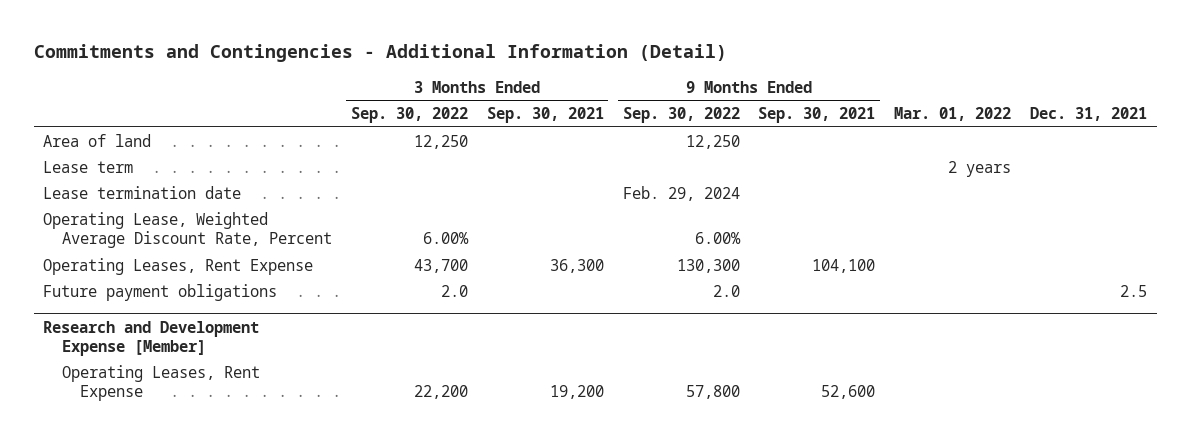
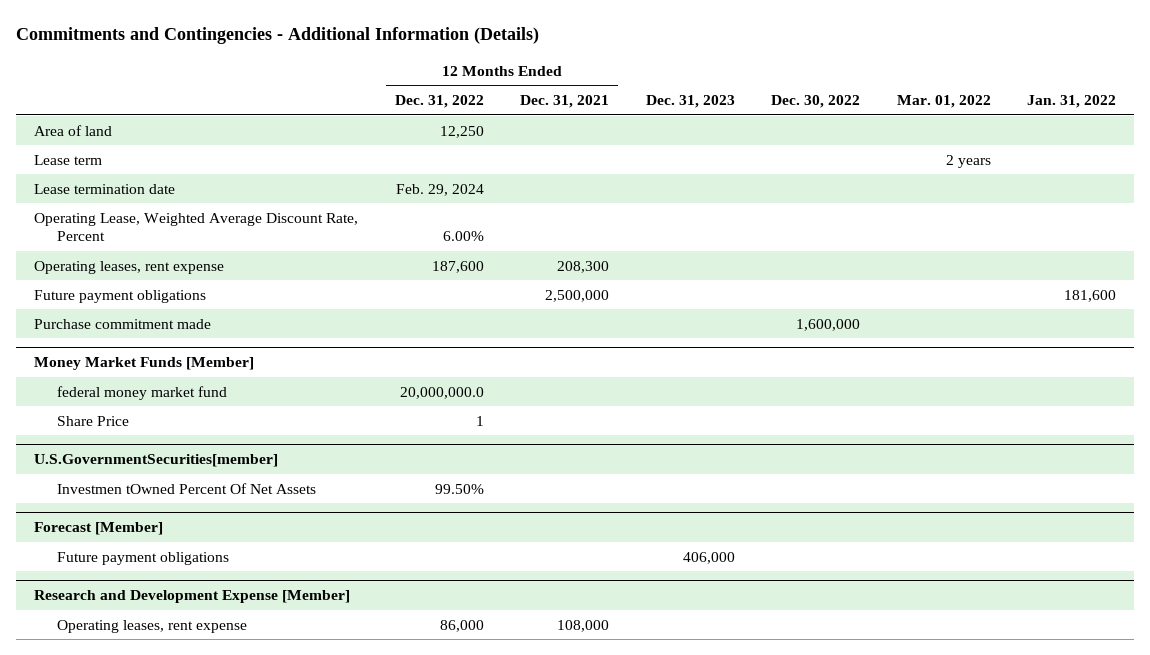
- Commitments and Contingencies - Additional Information (Detail)
+ Commitments and Contingencies - Additional Information (Details)
- | 3 Months Ended Sep. 30, 2022 | 3 Months Ended Sep. 30, 2021 | 9 Months Ended Sep. 30, 2022 | 9 Months Ended Sep. 30, 2021 | Mar. 01, 2022 | Dec. 31, 2021
+ | 12 Months Ended Dec. 31, 2022 | 12 Months Ended Dec. 31, 2021 | Dec. 31, 2023 | Dec. 30, 2022 | Mar. 01, 2022 | Jan. 31, 2022
- Operating Leases, Rent Expense | 43,700 | 36,300 | 130,300 | 104,100 | |
+ Operating leases, rent expense | 187,600 | 208,300 | | | |
+ Purchase commitment made | | | | 1,600,000 | |
+ Money Market Funds [Member]
+ federal money market fund | 20,000,000.0 | | | | |
+ Share Price | 1 | | | | |
+ U.S.GovernmentSecurities[member]
+ Investmen tOwned Percent Of Net Assets | 99.50% | | | | |
+ Forecast [Member]
+ Future payment obligations | | | 406,000 | | |
@ Research and Development Expense [Member]
- Operating Leases, Rent Expense | 22,200 | 19,200 | 57,800 | 52,600 | |
+ Operating leases, rent expense | 86,000 | 108,000 | | | |

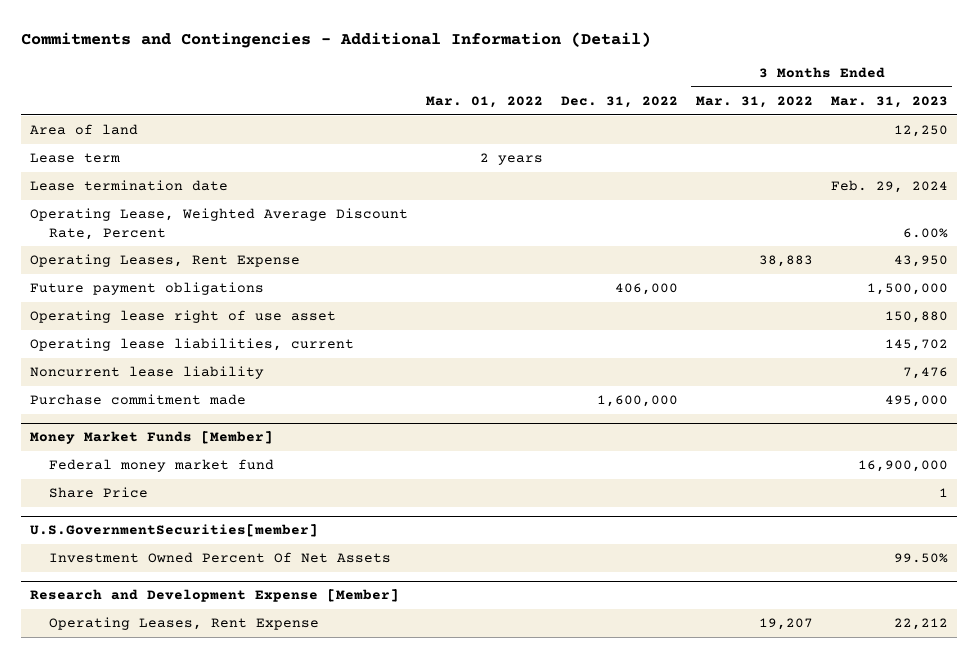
- Commitments and Contingencies - Additional Information (Details)
+ Commitments and Contingencies - Additional Information (Detail)
- | 12 Months Ended Dec. 31, 2022 | 12 Months Ended Dec. 31, 2021 | Dec. 31, 2023 | Dec. 30, 2022 | Mar. 01, 2022 | Jan. 31, 2022
+ | Mar. 01, 2022 | Dec. 31, 2022 | 3 Months Ended Mar. 31, 2022 | 3 Months Ended Mar. 31, 2023
- Operating leases, rent expense | 187,600 | 208,300 | | | |
+ Operating Leases, Rent Expense | | | 38,883 | 43,950
+ Operating lease right of use asset | | | | 150,880
+ Operating lease liabilities, current | | | | 145,702
+ Noncurrent lease liability | | | | 7,476
@ Money Market Funds [Member]
- federal money market fund | 20,000,000.0 | | | | |
+ Federal money market fund | | | | 16,900,000
@ U.S.GovernmentSecurities[member]
- Investmen tOwned Percent Of Net Assets | 99.50% | | | | |
- Forecast [Member]
- Future payment obligations | | | 406,000 | | |
@ U.S.GovernmentSecurities[member]
+ Investment Owned Percent Of Net Assets | | | | 99.50%
@ Research and Development Expense [Member]
- Operating leases, rent expense | 86,000 | 108,000 | | | |
+ Operating Leases, Rent Expense | | | 19,207 | 22,212

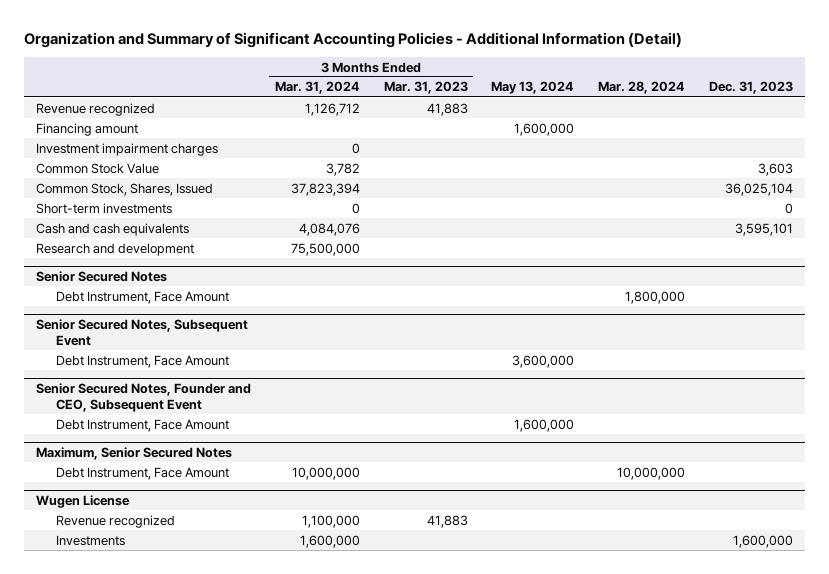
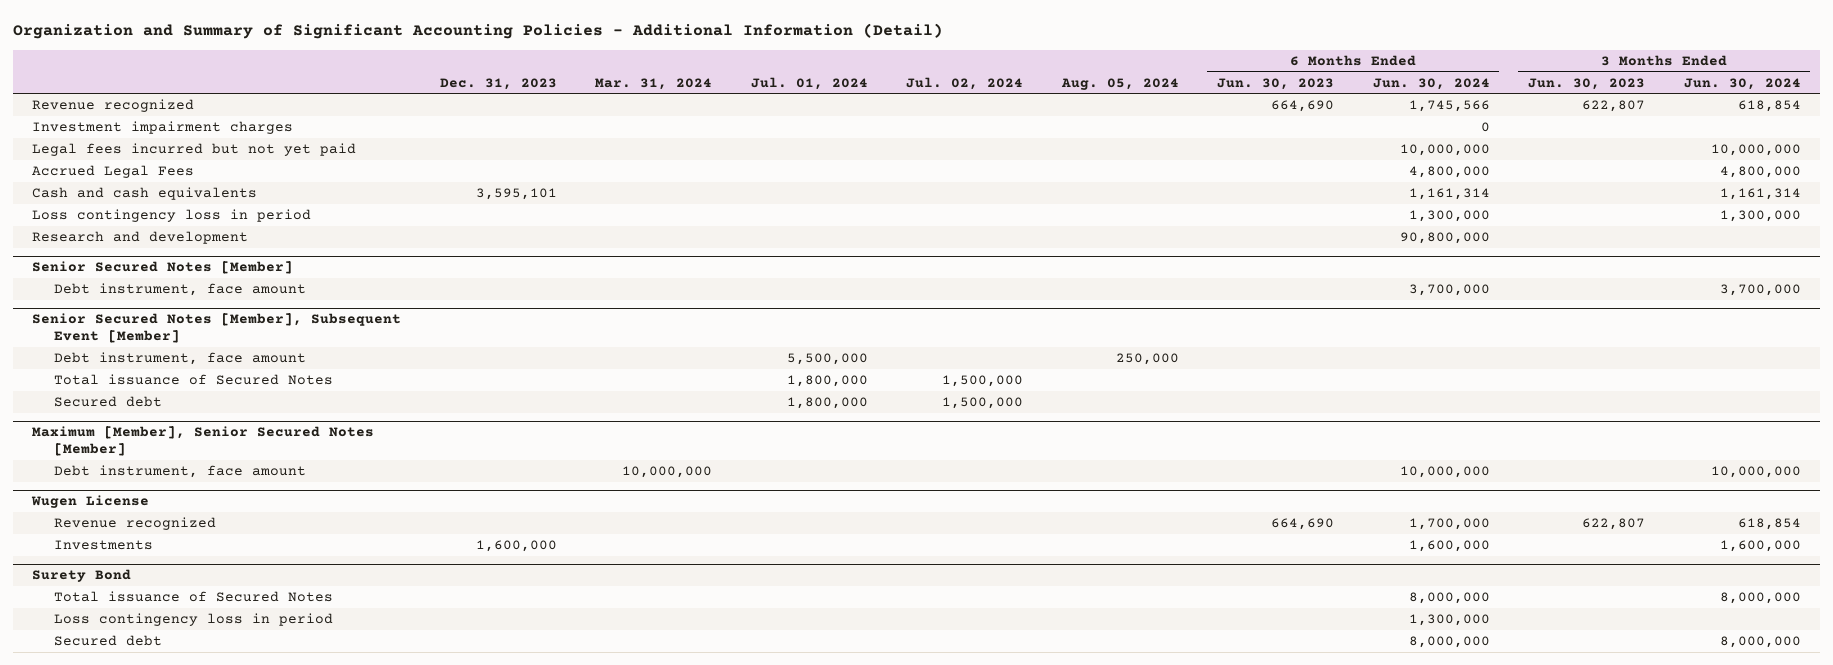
- | 3 Months Ended Mar. 31, 2024 | 3 Months Ended Mar. 31, 2023 | May 13, 2024 | Mar. 28, 2024 | Dec. 31, 2023
+ | Dec. 31, 2023 | Mar. 31, 2024 | Jul. 01, 2024 | Jul. 02, 2024 | Aug. 05, 2024 | 6 Months Ended Jun. 30, 2023 | 6 Months Ended Jun. 30, 2024 | 3 Months Ended Jun. 30, 2023 | 3 Months Ended Jun. 30, 2024
- Financing amount | | | 1,600,000 | |
- Common Stock Value | 3,782 | | | | 3,603
- Common Stock, Shares, Issued | 37,823,394 | | | | 36,025,104
- Short-term investments | 0 | | | | 0
+ Legal fees incurred but not yet paid | | | | | | | 10,000,000 | | 10,000,000
+ Accrued Legal Fees | | | | | | | 4,800,000 | | 4,800,000
+ Loss contingency loss in period | | | | | | | 1,300,000 | | 1,300,000
- Senior Secured Notes
- Debt Instrument, Face Amount | | | | 1,800,000 |
- Senior Secured Notes, Subsequent Event
- Debt Instrument, Face Amount | | | 3,600,000 | |
- Senior Secured Notes, Founder and CEO, Subsequent Event
- Debt Instrument, Face Amount | | | 1,600,000 | |
- Maximum, Senior Secured Notes
- Debt Instrument, Face Amount | 10,000,000 | | | 10,000,000 |
+ Senior Secured Notes [Member]
+ Debt instrument, face amount | | | | | | | 3,700,000 | | 3,700,000
+ Senior Secured Notes [Member], Subsequent Event [Member]
+ Debt instrument, face amount | | | 5,500,000 | | 250,000 | | | |
+ Total issuance of Secured Notes | | | 1,800,000 | 1,500,000 | | | | |
+ Secured debt | | | 1,800,000 | 1,500,000 | | | | |
+ Maximum [Member], Senior Secured Notes [Member]
+ Debt instrument, face amount | | 10,000,000 | | | | | 10,000,000 | | 10,000,000
+ Surety Bond
+ Total issuance of Secured Notes | | | | | | | 8,000,000 | | 8,000,000
+ Loss contingency loss in period | | | | | | | 1,300,000 | |
+ Secured debt | | | | | | | 8,000,000 | | 8,000,000

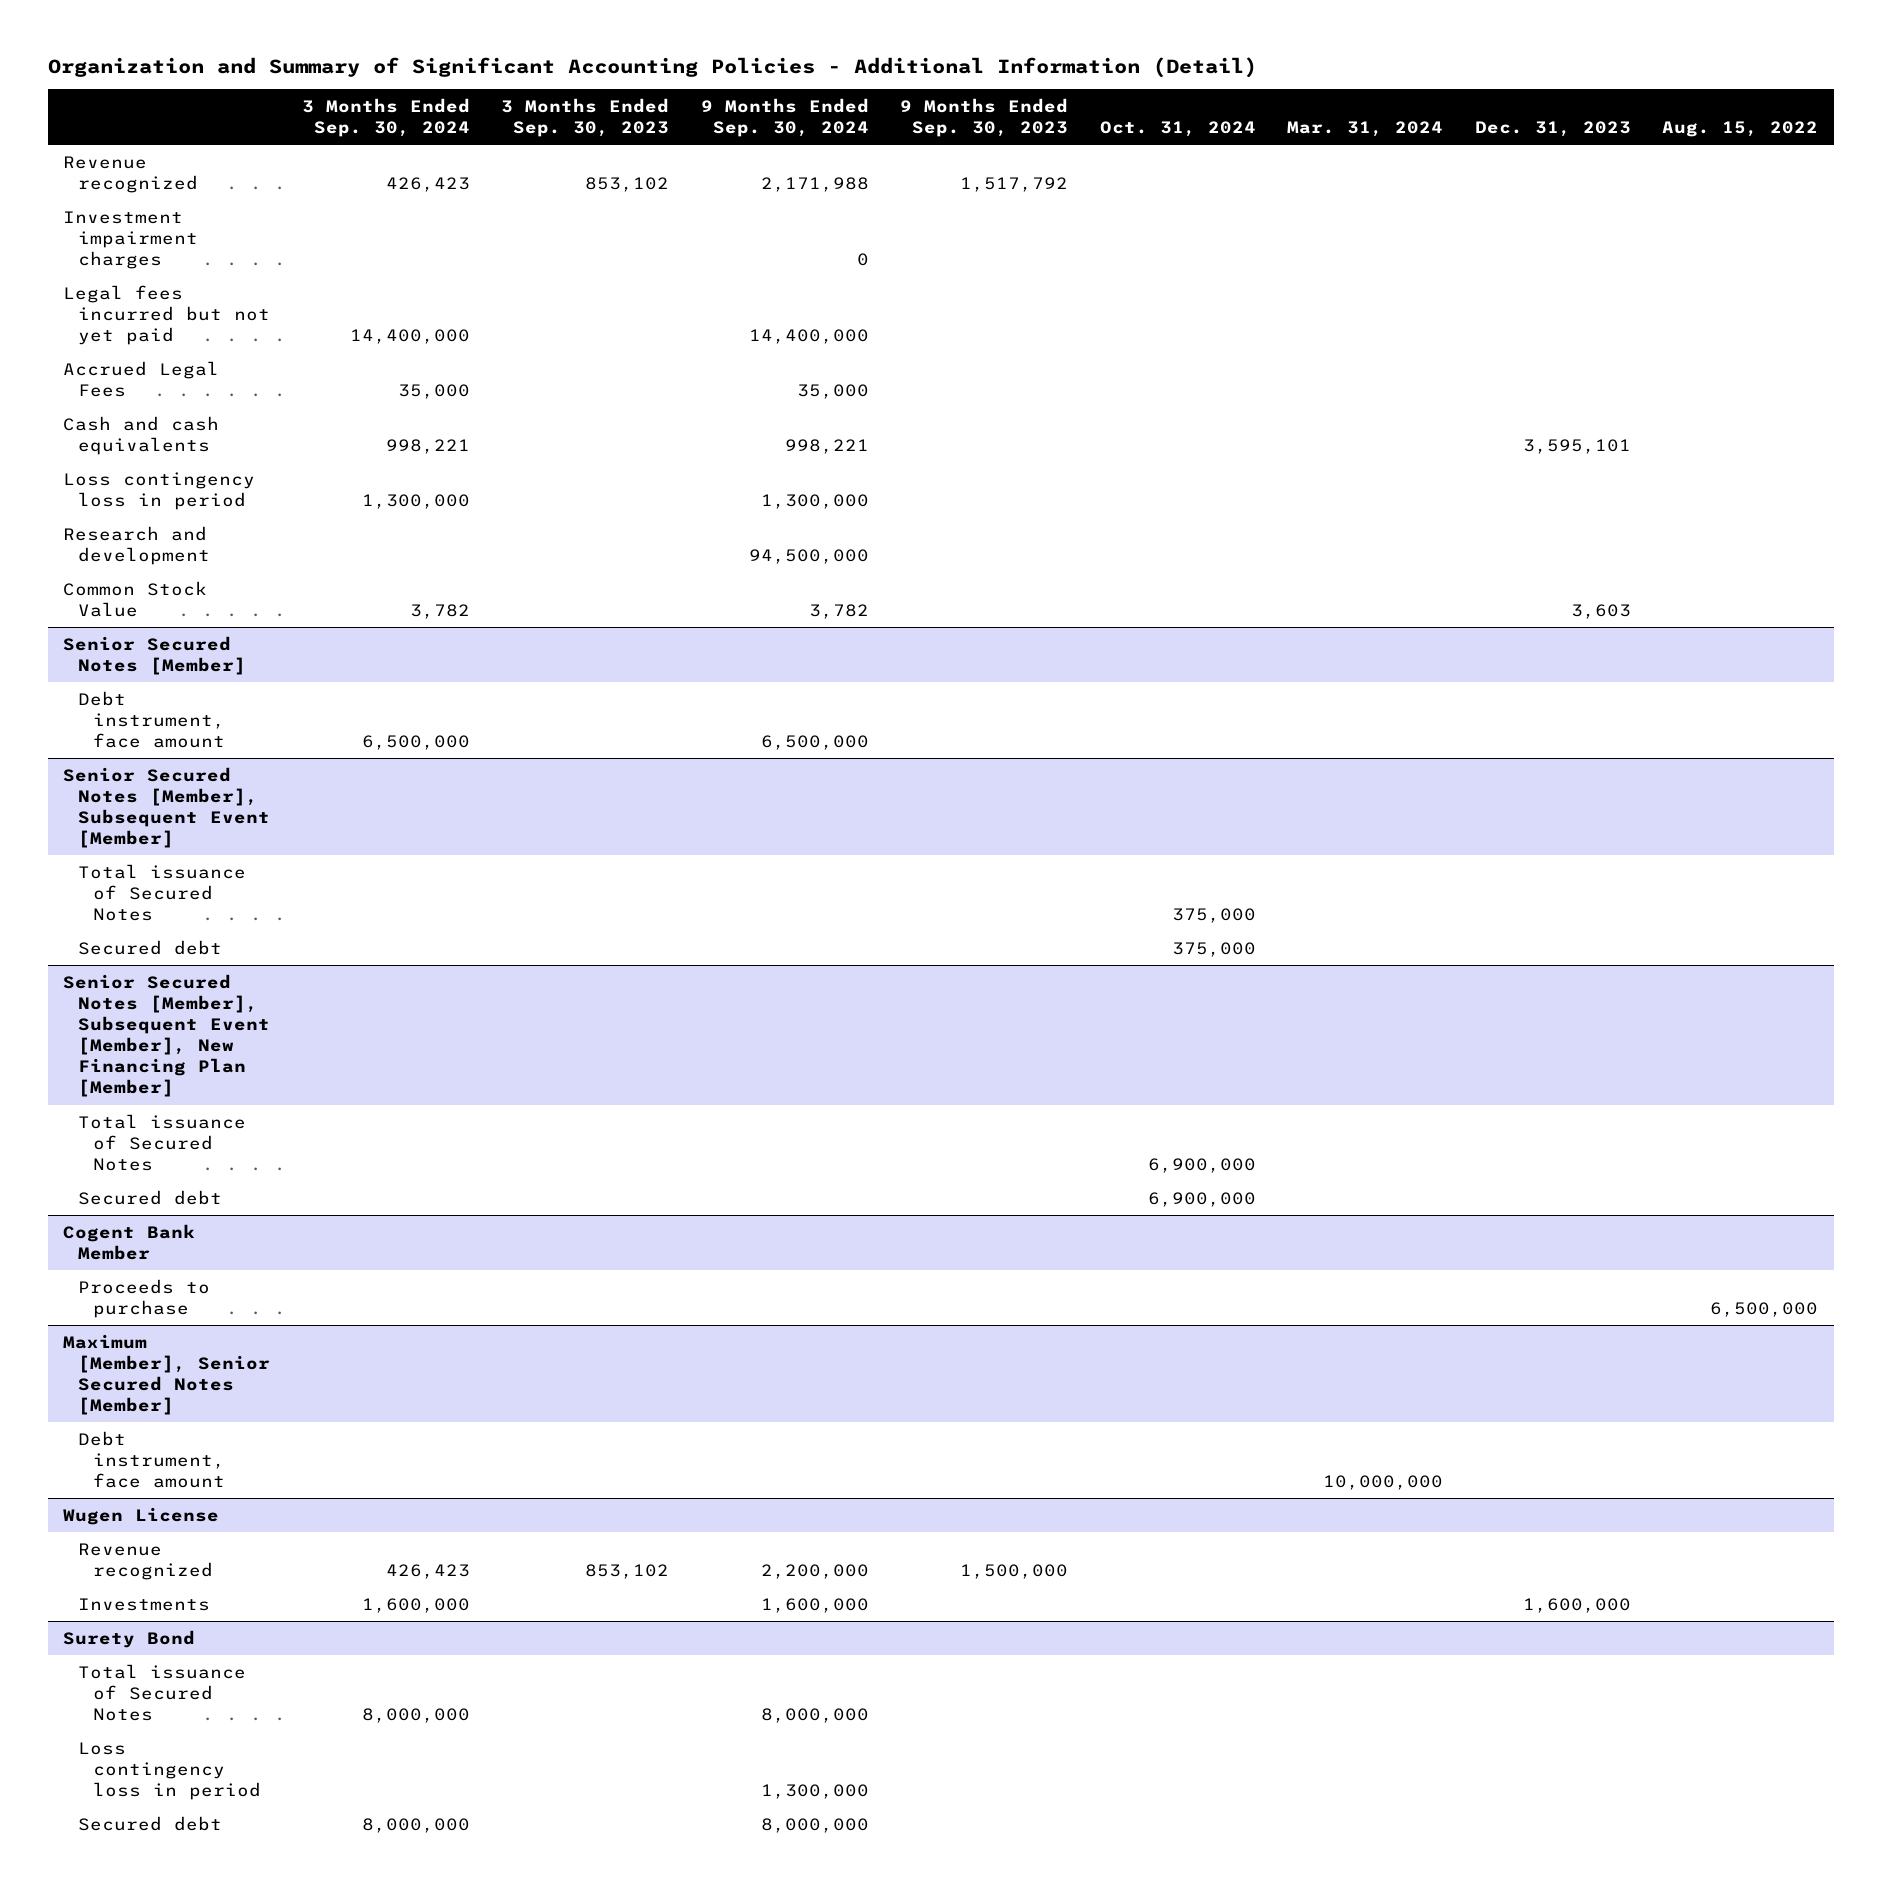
- | Dec. 31, 2023 | Mar. 31, 2024 | Jul. 01, 2024 | Jul. 02, 2024 | Aug. 05, 2024 | 6 Months Ended Jun. 30, 2023 | 6 Months Ended Jun. 30, 2024 | 3 Months Ended Jun. 30, 2023 | 3 Months Ended Jun. 30, 2024
+ | 3 Months Ended Sep. 30, 2024 | 3 Months Ended Sep. 30, 2023 | 9 Months Ended Sep. 30, 2024 | 9 Months Ended Sep. 30, 2023 | Oct. 31, 2024 | Mar. 31, 2024 | Dec. 31, 2023 | Aug. 15, 2022
+ Common Stock Value | 3,782 | | 3,782 | | | | 3,603 |
@ Senior Secured Notes [Member], Subsequent Event [Member]
- Debt instrument, face amount | | | 5,500,000 | | 250,000 | | | |
+ Senior Secured Notes [Member], Subsequent Event [Member], New Financing Plan [Member]
+ Total issuance of Secured Notes | | | | | 6,900,000 | | |
+ Secured debt | | | | | 6,900,000 | | |
+ Cogent Bank Member
+ Proceeds to purchase | | | | | | | | 6,500,000

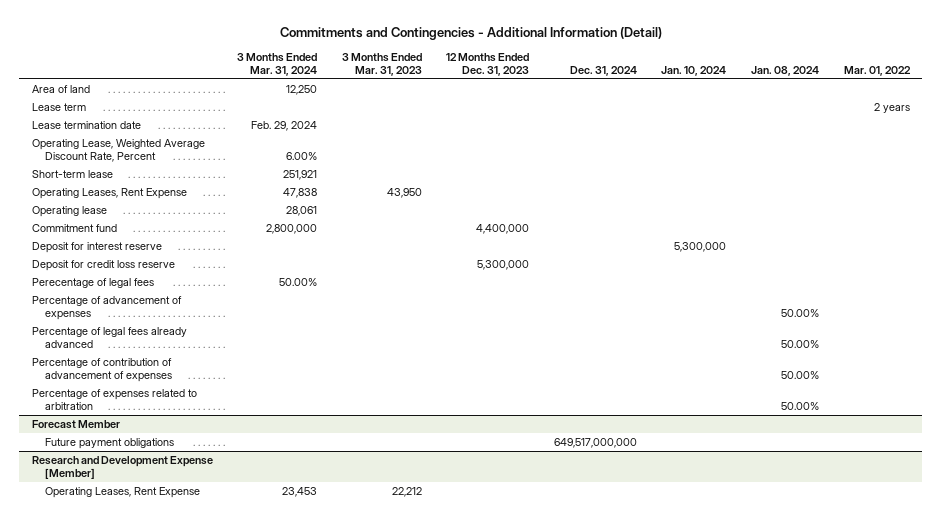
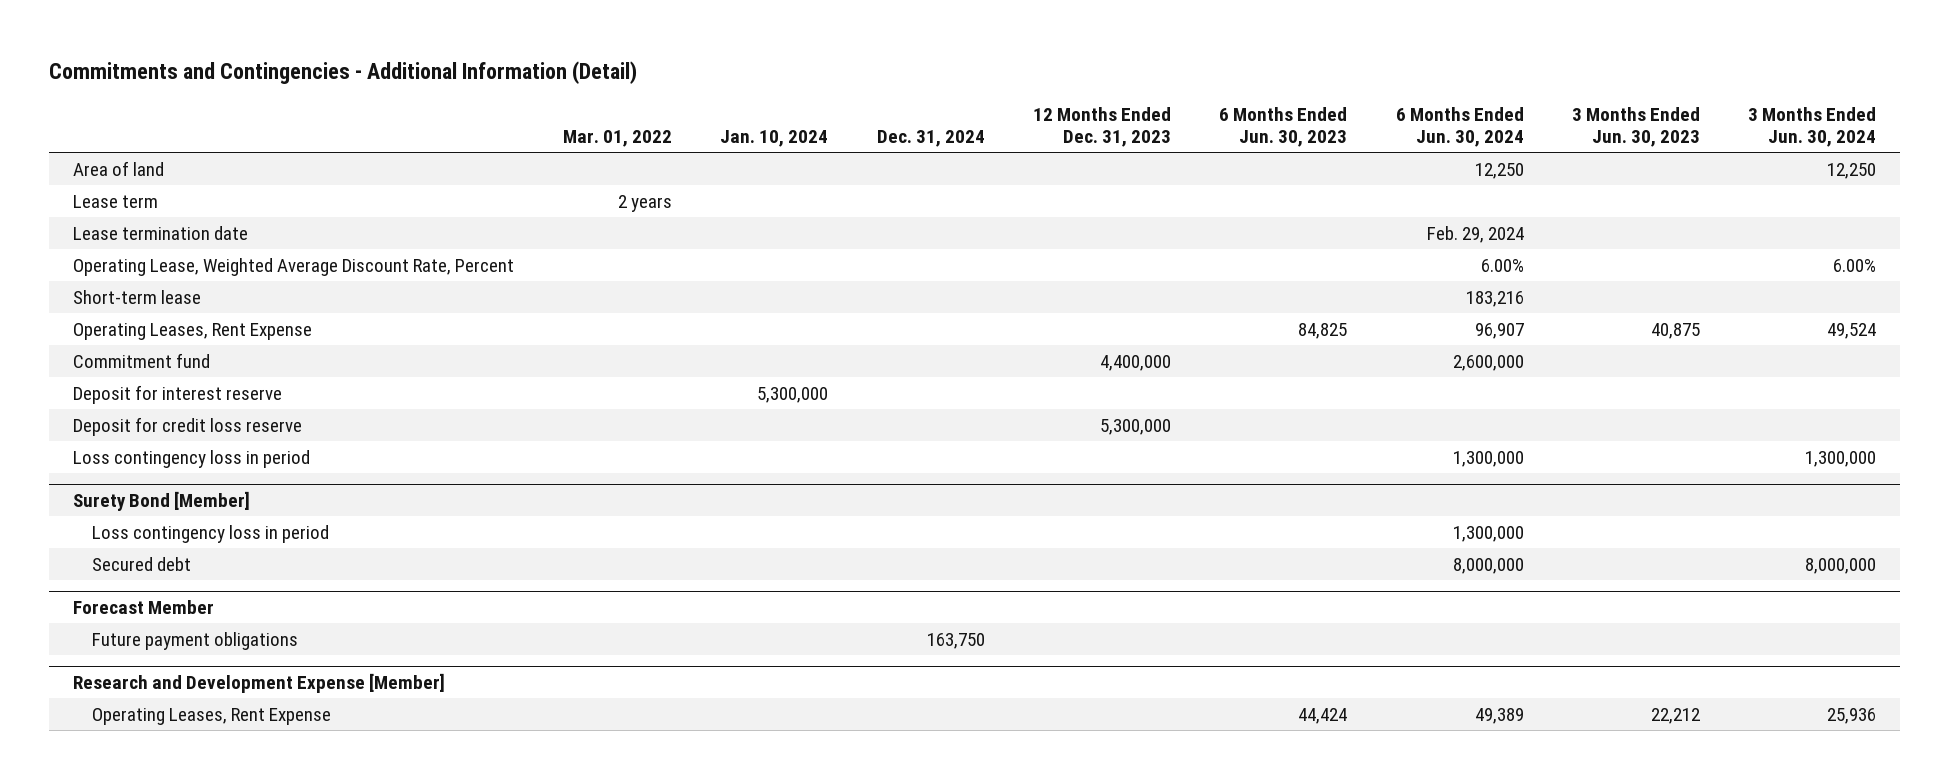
- | 3 Months Ended Mar. 31, 2024 | 3 Months Ended Mar. 31, 2023 | 12 Months Ended Dec. 31, 2023 | Dec. 31, 2024 | Jan. 10, 2024 | Jan. 08, 2024 | Mar. 01, 2022
+ | Mar. 01, 2022 | Jan. 10, 2024 | Dec. 31, 2024 | 12 Months Ended Dec. 31, 2023 | 6 Months Ended Jun. 30, 2023 | 6 Months Ended Jun. 30, 2024 | 3 Months Ended Jun. 30, 2023 | 3 Months Ended Jun. 30, 2024
- Operating lease | 28,061 | | | | | |
- Perecentage of legal fees | 50.00% | | | | | |
- Percentage of advancement of expenses | | | | | | 50.00% |
- Percentage of legal fees already advanced | | | | | | 50.00% |
- Percentage of contribution of advancement of expenses | | | | | | 50.00% |
- Percentage of expenses related to arbitration | | | | | | 50.00% |
+ Loss contingency loss in period | | | | | | 1,300,000 | | 1,300,000
+ Surety Bond [Member]
+ Loss contingency loss in period | | | | | | 1,300,000 | |
+ Secured debt | | | | | | 8,000,000 | | 8,000,000
@ Forecast Member
- Future payment obligations | | | | 649,517,000,000 | | |
+ Future payment obligations | | | 163,750 | | | | |

